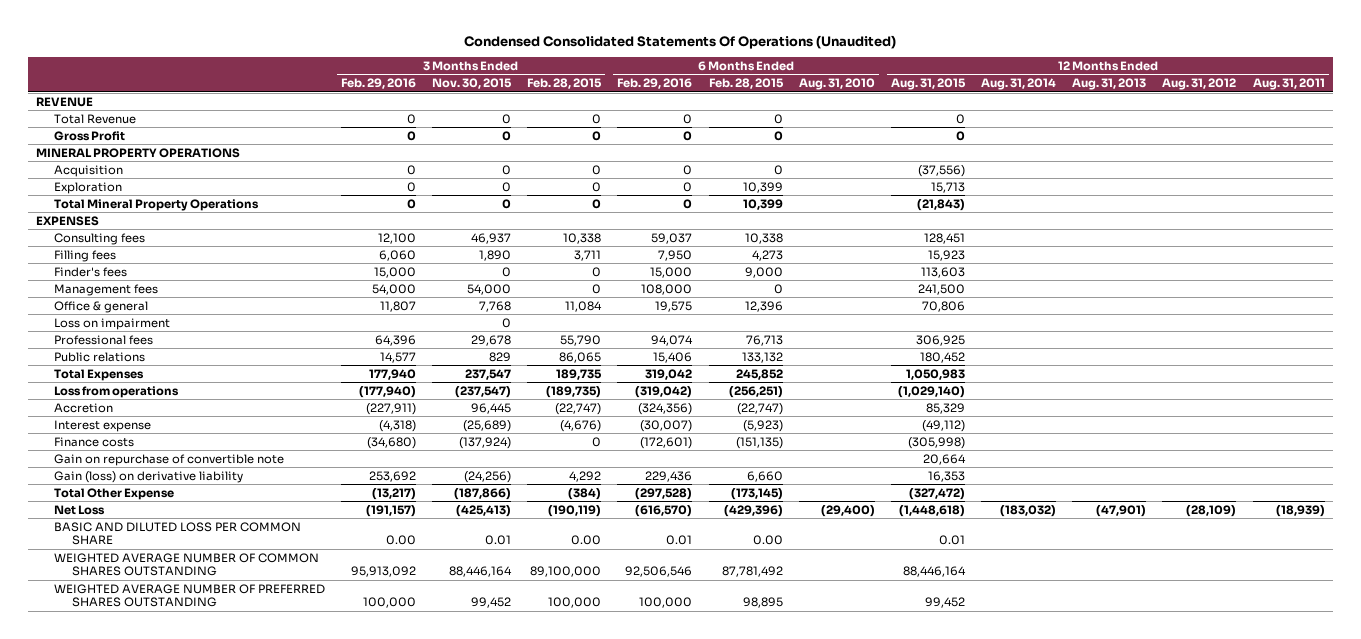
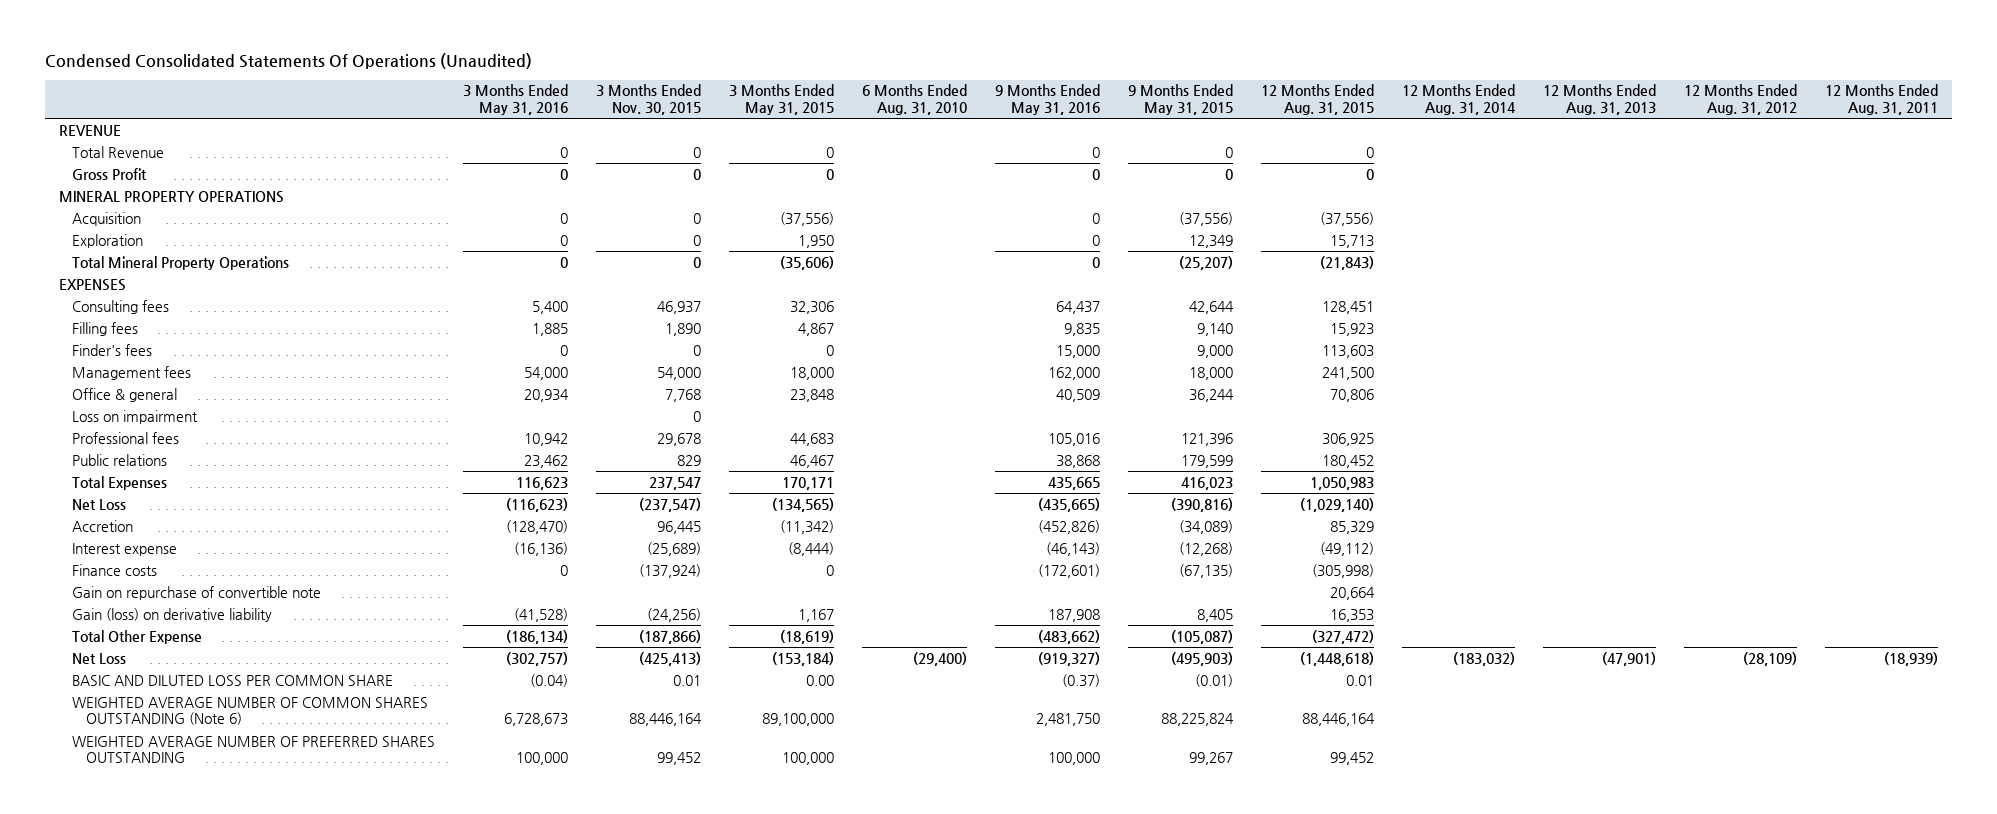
- | 3 Months Ended Feb. 29, 2016 | 3 Months Ended Nov. 30, 2015 | 3 Months Ended Feb. 28, 2015 | 6 Months Ended Feb. 29, 2016 | 6 Months Ended Feb. 28, 2015 | 6 Months Ended Aug. 31, 2010 | 12 Months Ended Aug. 31, 2015 | 12 Months Ended Aug. 31, 2014 | 12 Months Ended Aug. 31, 2013 | 12 Months Ended Aug. 31, 2012 | 12 Months Ended Aug. 31, 2011
+ | 3 Months Ended May 31, 2016 | 3 Months Ended Nov. 30, 2015 | 3 Months Ended May 31, 2015 | 6 Months Ended Aug. 31, 2010 | 9 Months Ended May 31, 2016 | 9 Months Ended May 31, 2015 | 12 Months Ended Aug. 31, 2015 | 12 Months Ended Aug. 31, 2014 | 12 Months Ended Aug. 31, 2013 | 12 Months Ended Aug. 31, 2012 | 12 Months Ended Aug. 31, 2011
- Loss from operations | (177,940) | (237,547) | (189,735) | (319,042) | (256,251) | | (1,029,140) | | | |
+ Net Loss | (116,623) | (237,547) | (134,565) | | (435,665) | (390,816) | (1,029,140) | | | |
- WEIGHTED AVERAGE NUMBER OF COMMON SHARES OUTSTANDING | 95,913,092 | 88,446,164 | 89,100,000 | 92,506,546 | 87,781,492 | | 88,446,164 | | | |
+ WEIGHTED AVERAGE NUMBER OF COMMON SHARES OUTSTANDING (Note 6) | 6,728,673 | 88,446,164 | 89,100,000 | | 2,481,750 | 88,225,824 | 88,446,164 | | | |

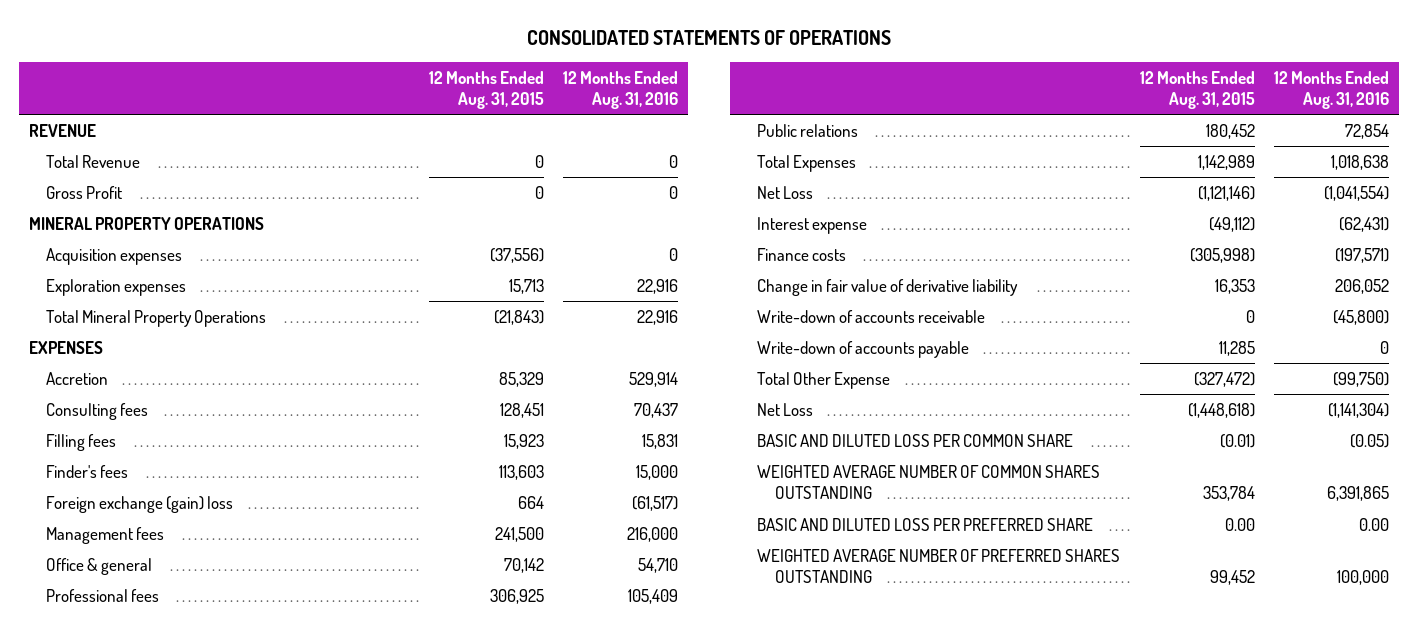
- Condensed Consolidated Statements Of Operations (Unaudited)
+ CONSOLIDATED STATEMENTS OF OPERATIONS
- | 3 Months Ended May 31, 2016 | 3 Months Ended Nov. 30, 2015 | 3 Months Ended May 31, 2015 | 6 Months Ended Aug. 31, 2010 | 9 Months Ended May 31, 2016 | 9 Months Ended May 31, 2015 | 12 Months Ended Aug. 31, 2015 | 12 Months Ended Aug. 31, 2014 | 12 Months Ended Aug. 31, 2013 | 12 Months Ended Aug. 31, 2012 | 12 Months Ended Aug. 31, 2011
+ | 12 Months Ended Aug. 31, 2015 | 12 Months Ended Aug. 31, 2016
- Acquisition | 0 | 0 | (37,556) | | 0 | (37,556) | (37,556) | | | |
- Exploration | 0 | 0 | 1,950 | | 0 | 12,349 | 15,713 | | | |
+ Acquisition expenses | (37,556) | 0
+ Exploration expenses | 15,713 | 22,916
moved up: Accretion | 85,329 | 529,914
+ Foreign exchange (gain) loss | 664 | (61,517)
- Office & general | 20,934 | 7,768 | 23,848 | | 40,509 | 36,244 | 70,806 | | | |
- Loss on impairment | | 0 | | | | | | | | |
+ Office & general | 70,142 | 54,710
- Total Expenses | 116,623 | 237,547 | 170,171 | | 435,665 | 416,023 | 1,050,983 | | | |
- Net Loss | (116,623) | (237,547) | (134,565) | | (435,665) | (390,816) | (1,029,140) | | | |
+ Total Expenses | 1,142,989 | 1,018,638
+ Net Loss | (1,121,146) | (1,041,554)
- Gain on repurchase of convertible note | | | | | | | 20,664 | | | |
- Gain (loss) on derivative liability | (41,528) | (24,256) | 1,167 | | 187,908 | 8,405 | 16,353 | | | |
+ Change in fair value of derivative liability | 16,353 | 206,052
+ Write-down of accounts receivable | 0 | (45,800)
+ Write-down of accounts payable | 11,285 | 0
- BASIC AND DILUTED LOSS PER COMMON SHARE | (0.04) | 0.01 | 0.00 | | (0.37) | (0.01) | 0.01 | | | |
- WEIGHTED AVERAGE NUMBER OF COMMON SHARES OUTSTANDING (Note 6) | 6,728,673 | 88,446,164 | 89,100,000 | | 2,481,750 | 88,225,824 | 88,446,164 | | | |
+ BASIC AND DILUTED LOSS PER COMMON SHARE | (0.01) | (0.05)
+ WEIGHTED AVERAGE NUMBER OF COMMON SHARES OUTSTANDING | 353,784 | 6,391,865
+ BASIC AND DILUTED LOSS PER PREFERRED SHARE | 0.00 | 0.00

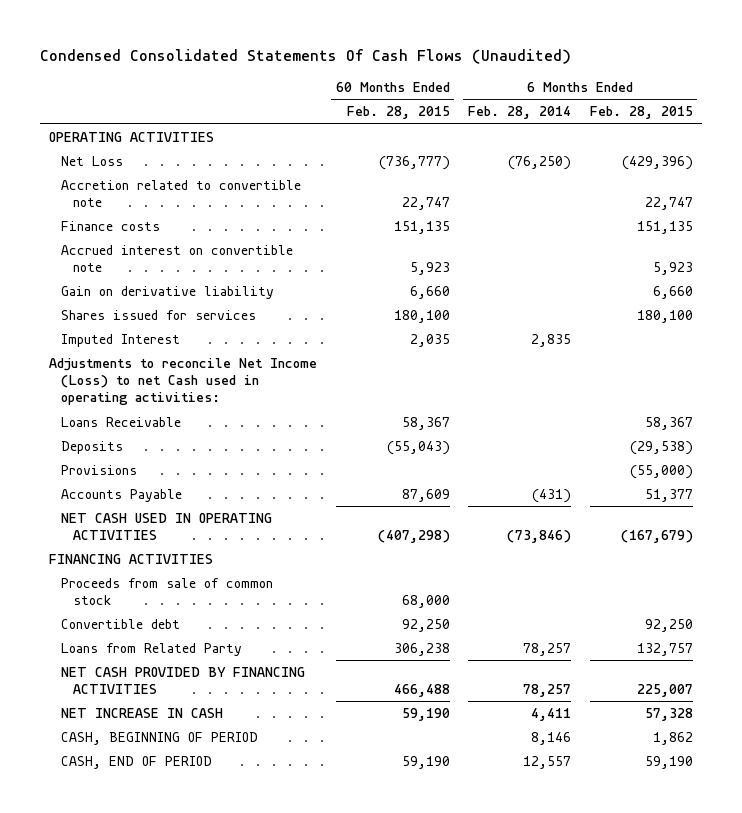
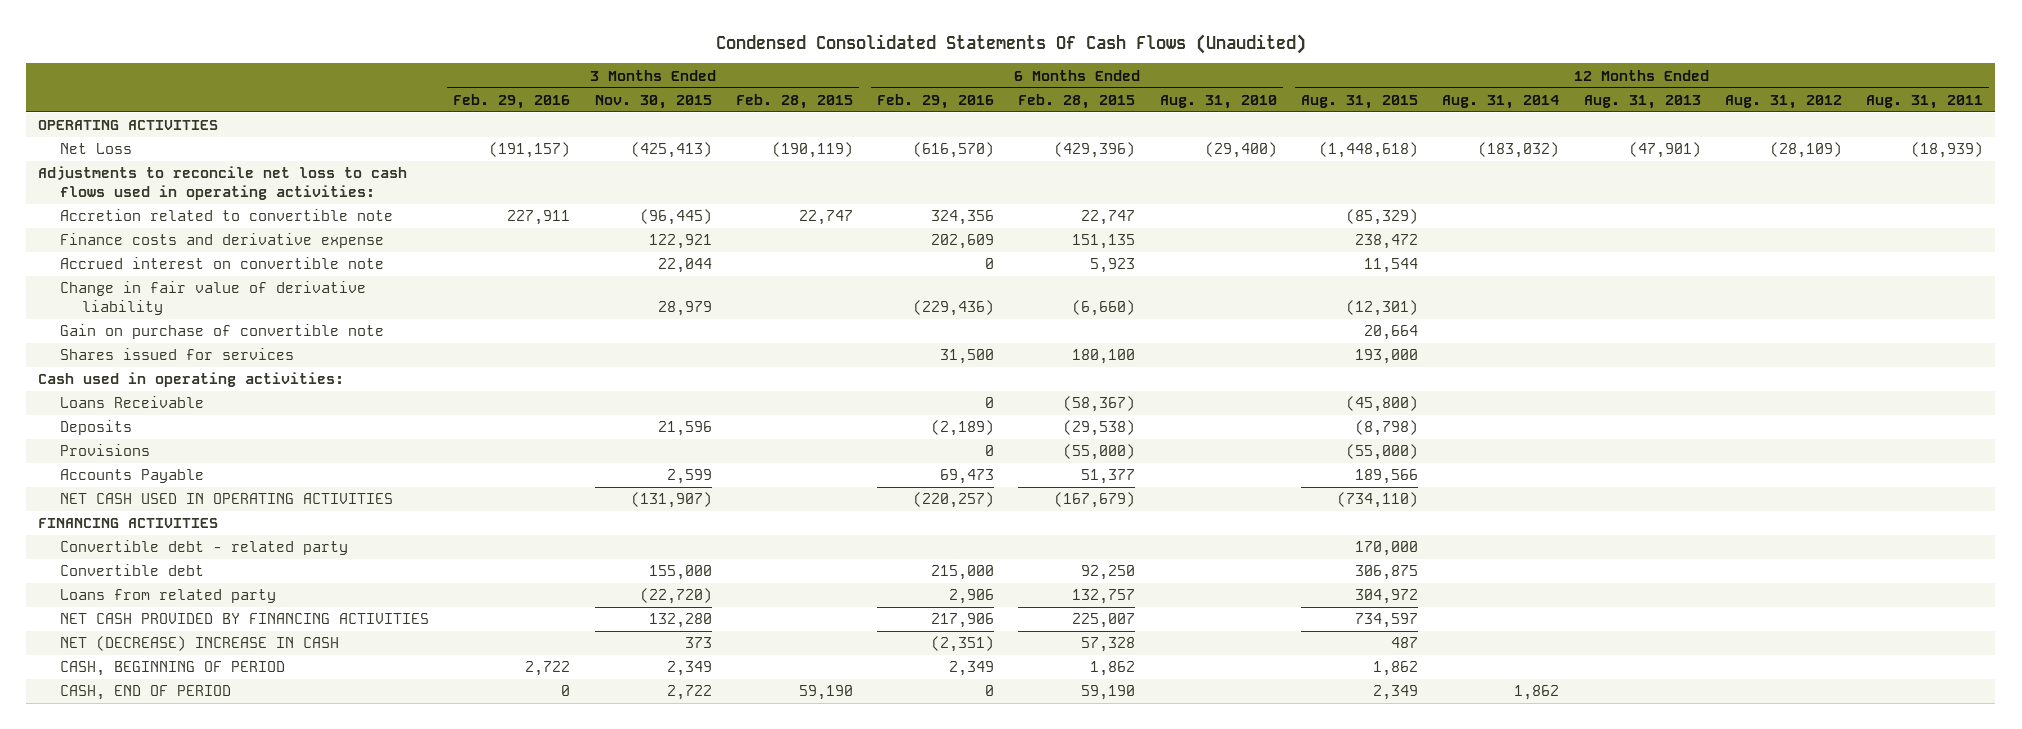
- | 60 Months Ended Feb. 28, 2015 | 6 Months Ended Feb. 28, 2014 | 6 Months Ended Feb. 28, 2015
+ | 3 Months Ended Feb. 29, 2016 | 3 Months Ended Nov. 30, 2015 | 3 Months Ended Feb. 28, 2015 | 6 Months Ended Feb. 29, 2016 | 6 Months Ended Feb. 28, 2015 | 6 Months Ended Aug. 31, 2010 | 12 Months Ended Aug. 31, 2015 | 12 Months Ended Aug. 31, 2014 | 12 Months Ended Aug. 31, 2013 | 12 Months Ended Aug. 31, 2012 | 12 Months Ended Aug. 31, 2011
+ Adjustments to reconcile net loss to cash flows used in operating activities:
- Finance costs | 151,135 | | 151,135
+ Finance costs and derivative expense | | 122,921 | | 202,609 | 151,135 | | 238,472 | | | |
- Gain on derivative liability | 6,660 | | 6,660
+ Change in fair value of derivative liability | | 28,979 | | (229,436) | (6,660) | | (12,301) | | | |
+ Gain on purchase of convertible note | | | | | | | 20,664 | | | |
- Imputed Interest | 2,035 | 2,835 |
- Adjustments to reconcile Net Income (Loss) to net Cash used in operating activities:
- Loans Receivable | 58,367 | | 58,367
+ Cash used in operating activities:
+ Loans Receivable | | | | 0 | (58,367) | | (45,800) | | | |
- Proceeds from sale of common stock | 68,000 | |
+ Convertible debt - related party | | | | | | | 170,000 | | | |
- Loans from Related Party | 306,238 | 78,257 | 132,757
+ Loans from related party | | (22,720) | | 2,906 | 132,757 | | 304,972 | | | |
- NET INCREASE IN CASH | 59,190 | 4,411 | 57,328
+ NET (DECREASE) INCREASE IN CASH | | 373 | | (2,351) | 57,328 | | 487 | | | |

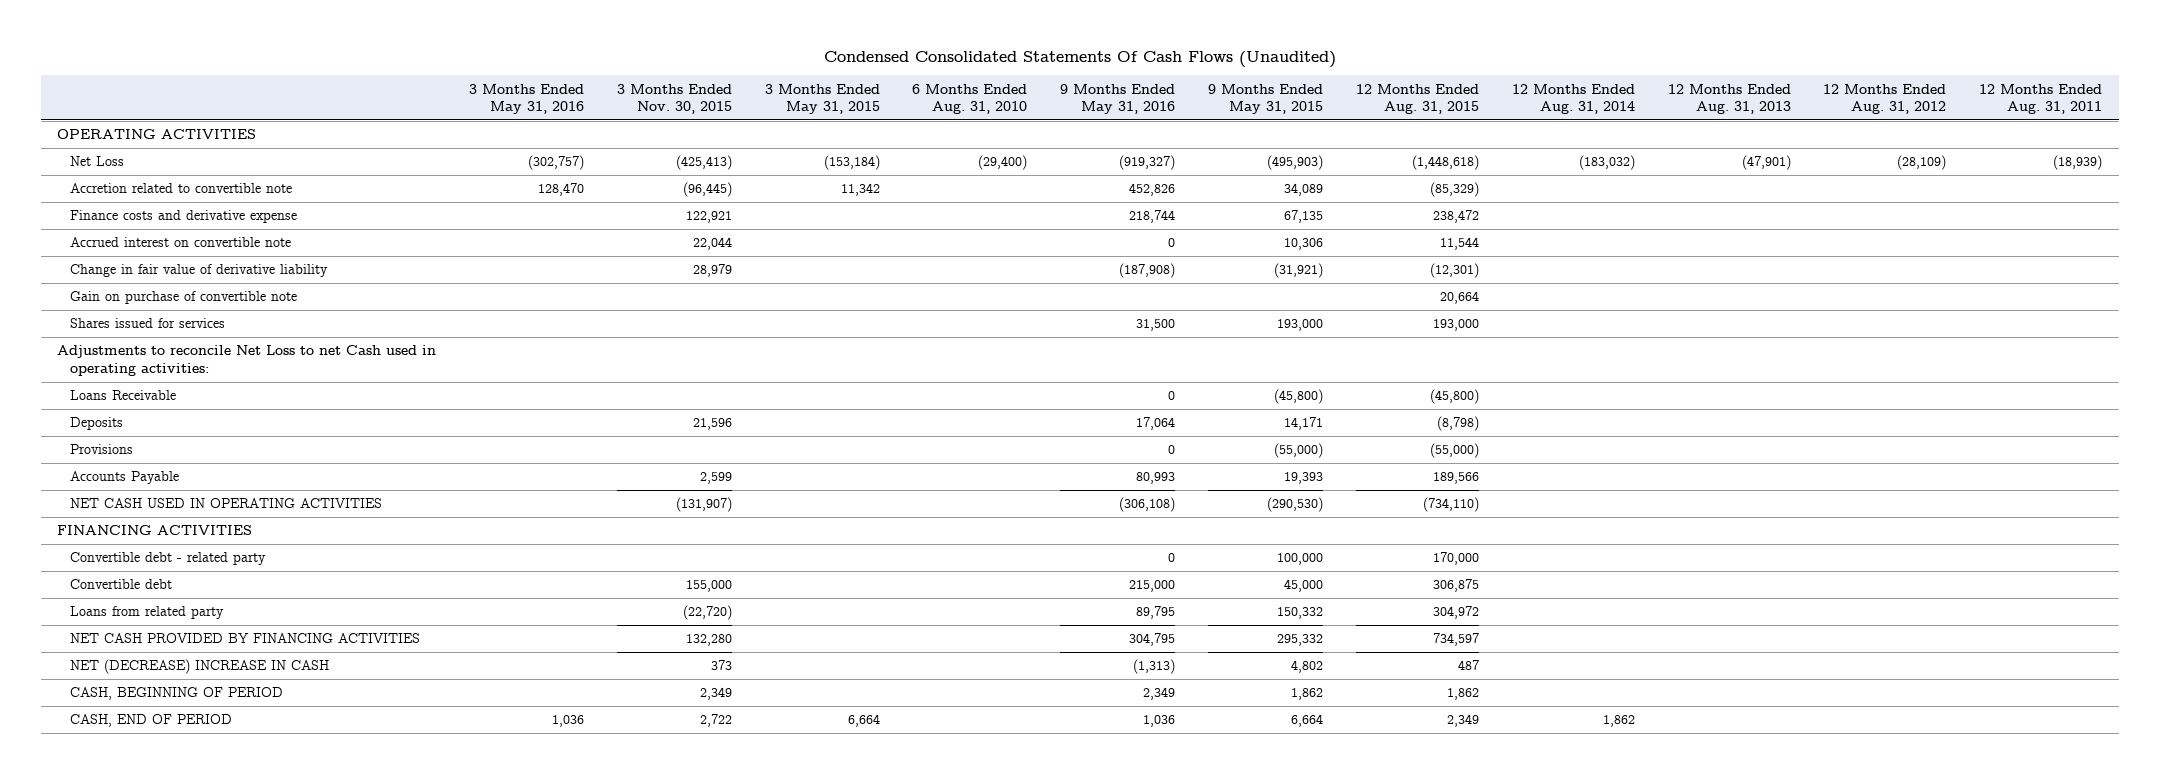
- | 3 Months Ended Feb. 29, 2016 | 3 Months Ended Nov. 30, 2015 | 3 Months Ended Feb. 28, 2015 | 6 Months Ended Feb. 29, 2016 | 6 Months Ended Feb. 28, 2015 | 6 Months Ended Aug. 31, 2010 | 12 Months Ended Aug. 31, 2015 | 12 Months Ended Aug. 31, 2014 | 12 Months Ended Aug. 31, 2013 | 12 Months Ended Aug. 31, 2012 | 12 Months Ended Aug. 31, 2011
+ | 3 Months Ended May 31, 2016 | 3 Months Ended Nov. 30, 2015 | 3 Months Ended May 31, 2015 | 6 Months Ended Aug. 31, 2010 | 9 Months Ended May 31, 2016 | 9 Months Ended May 31, 2015 | 12 Months Ended Aug. 31, 2015 | 12 Months Ended Aug. 31, 2014 | 12 Months Ended Aug. 31, 2013 | 12 Months Ended Aug. 31, 2012 | 12 Months Ended Aug. 31, 2011
- Adjustments to reconcile net loss to cash flows used in operating activities:
- Cash used in operating activities:
+ Adjustments to reconcile Net Loss to net Cash used in operating activities:

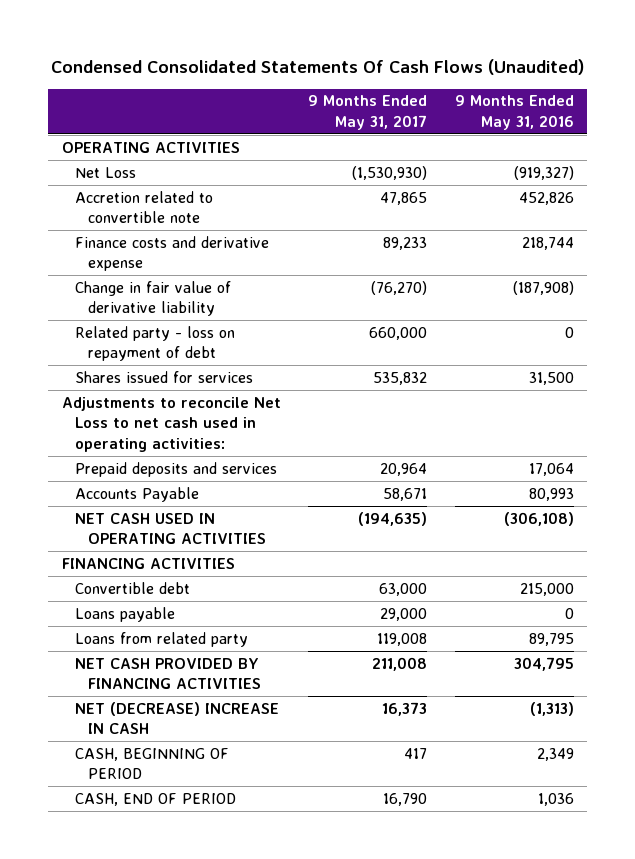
- | 3 Months Ended May 31, 2016 | 3 Months Ended Nov. 30, 2015 | 3 Months Ended May 31, 2015 | 6 Months Ended Aug. 31, 2010 | 9 Months Ended May 31, 2016 | 9 Months Ended May 31, 2015 | 12 Months Ended Aug. 31, 2015 | 12 Months Ended Aug. 31, 2014 | 12 Months Ended Aug. 31, 2013 | 12 Months Ended Aug. 31, 2012 | 12 Months Ended Aug. 31, 2011
+ | 9 Months Ended May 31, 2017 | 9 Months Ended May 31, 2016
- Accrued interest on convertible note | | 22,044 | | | 0 | 10,306 | 11,544 | | | |
- Gain on purchase of convertible note | | | | | | | 20,664 | | | |
+ Related party - loss on repayment of debt | 660,000 | 0
- Adjustments to reconcile Net Loss to net Cash used in operating activities:
- Loans Receivable | | | | | 0 | (45,800) | (45,800) | | | |
- Deposits | | 21,596 | | | 17,064 | 14,171 | (8,798) | | | |
- Provisions | | | | | 0 | (55,000) | (55,000) | | | |
+ Adjustments to reconcile Net Loss to net cash used in operating activities:
+ Prepaid deposits and services | 20,964 | 17,064
- Convertible debt - related party | | | | | 0 | 100,000 | 170,000 | | | |
+ Loans payable | 29,000 | 0

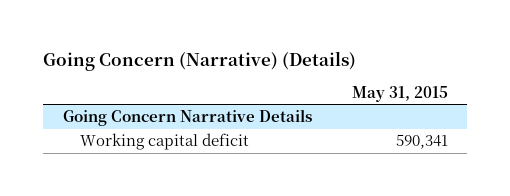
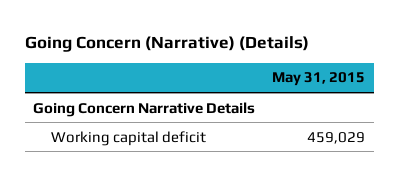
- Working capital deficit | 590,341
+ Working capital deficit | 459,029

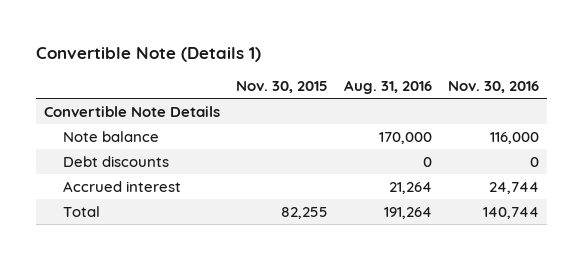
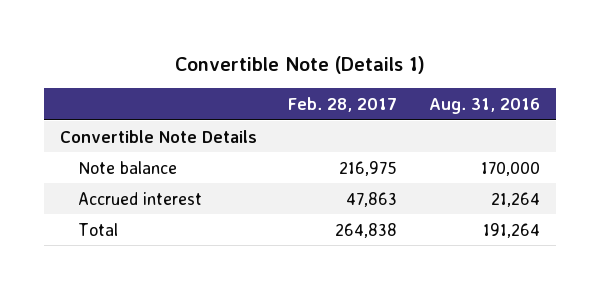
- | Nov. 30, 2015 | Aug. 31, 2016 | Nov. 30, 2016
+ | Feb. 28, 2017 | Aug. 31, 2016
- Debt discounts | | 0 | 0

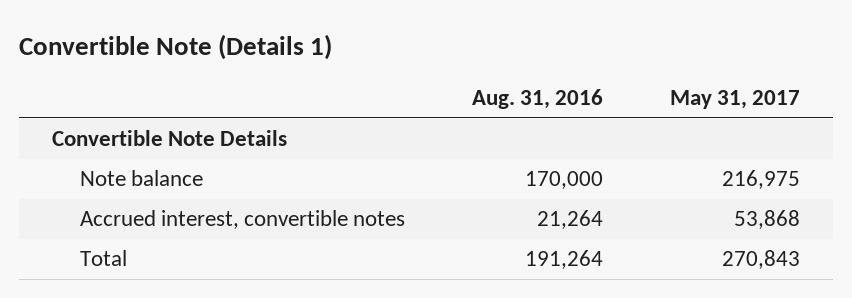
- | Feb. 28, 2017 | Aug. 31, 2016
+ | Aug. 31, 2016 | May 31, 2017
- Accrued interest | 47,863 | 21,264
+ Accrued interest, convertible notes | 21,264 | 53,868

